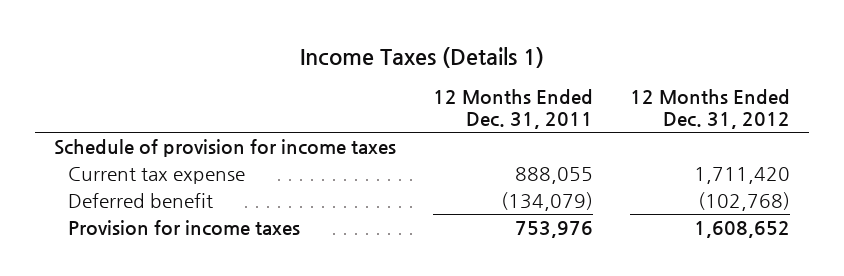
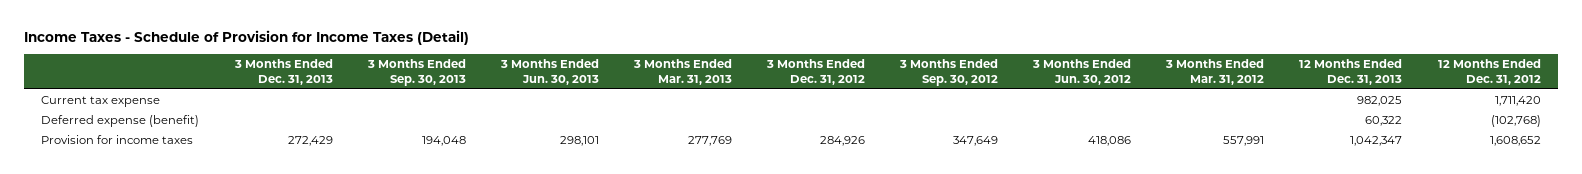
- Income Taxes (Details 1)
+ Income Taxes - Schedule of Provision for Income Taxes (Detail)
- | 12 Months Ended Dec. 31, 2011 | 12 Months Ended Dec. 31, 2012
+ | 3 Months Ended Dec. 31, 2013 | 3 Months Ended Sep. 30, 2013 | 3 Months Ended Jun. 30, 2013 | 3 Months Ended Mar. 31, 2013 | 3 Months Ended Dec. 31, 2012 | 3 Months Ended Sep. 30, 2012 | 3 Months Ended Jun. 30, 2012 | 3 Months Ended Mar. 31, 2012 | 12 Months Ended Dec. 31, 2013 | 12 Months Ended Dec. 31, 2012
- Schedule of provision for income taxes
- Deferred benefit | (134,079) | (102,768)
+ Deferred expense (benefit) | | | | | | | | | 60,322 | (102,768)

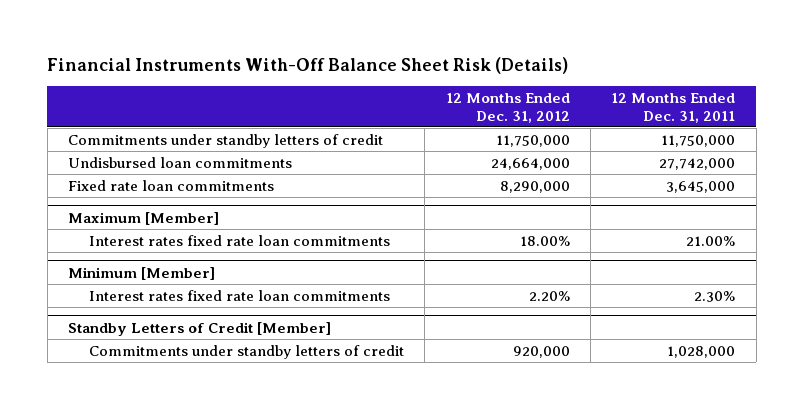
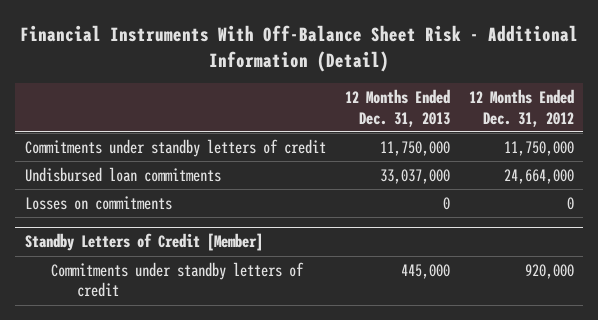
- Financial Instruments With-Off Balance Sheet Risk (Details)
+ Financial Instruments With Off-Balance Sheet Risk - Additional Information (Detail)
- | 12 Months Ended Dec. 31, 2012 | 12 Months Ended Dec. 31, 2011
+ | 12 Months Ended Dec. 31, 2013 | 12 Months Ended Dec. 31, 2012
- Fixed rate loan commitments | 8,290,000 | 3,645,000
- Maximum [Member]
- Interest rates fixed rate loan commitments | 18.00% | 21.00%
- Minimum [Member]
- Interest rates fixed rate loan commitments | 2.20% | 2.30%
+ Losses on commitments | 0 | 0

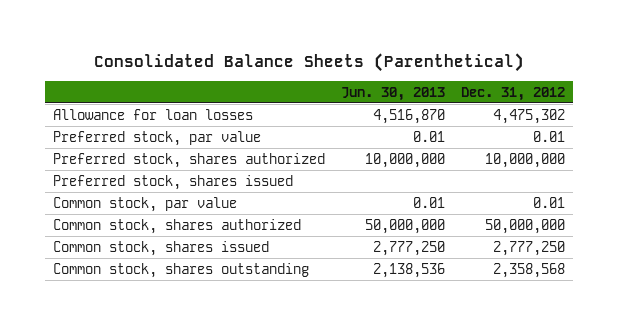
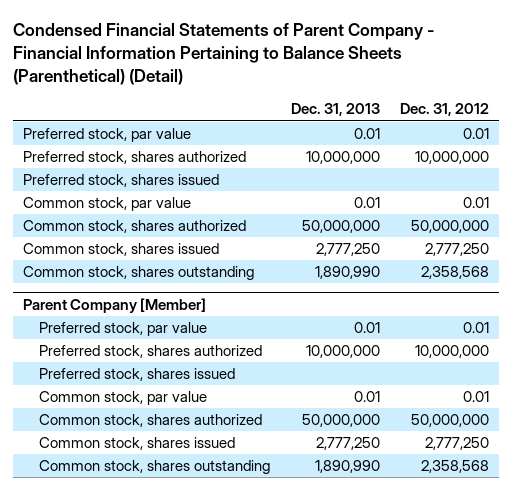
- Consolidated Balance Sheets (Parenthetical)
+ Condensed Financial Statements of Parent Company - Financial Information Pertaining to Balance Sheets (Parenthetical) (Detail)
- | Jun. 30, 2013 | Dec. 31, 2012
+ | Dec. 31, 2013 | Dec. 31, 2012
- Allowance for loan losses | 4,516,870 | 4,475,302
+ Parent Company [Member]
+ Preferred stock, par value | 0.01 | 0.01
+ Preferred stock, shares authorized | 10,000,000 | 10,000,000
+ Preferred stock, shares issued
+ Common stock, par value | 0.01 | 0.01
+ Common stock, shares authorized | 50,000,000 | 50,000,000
+ Common stock, shares issued | 2,777,250 | 2,777,250
+ Common stock, shares outstanding | 1,890,990 | 2,358,568

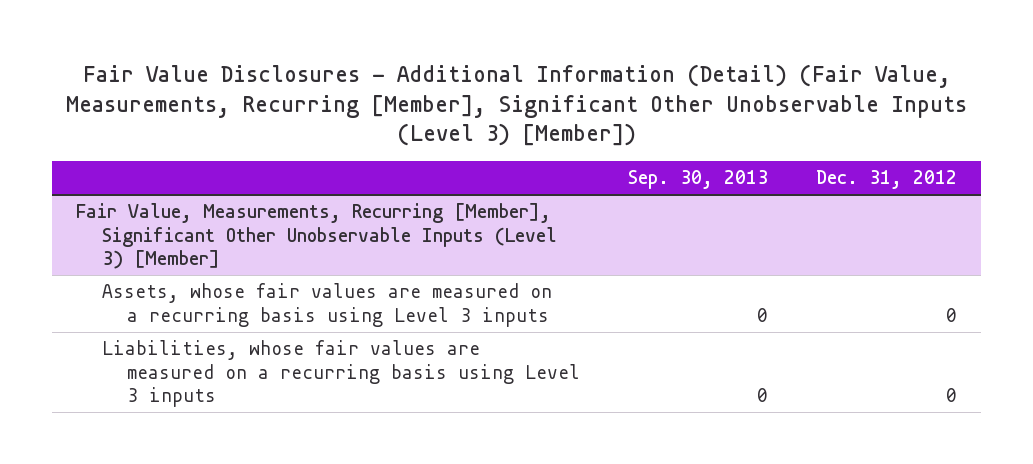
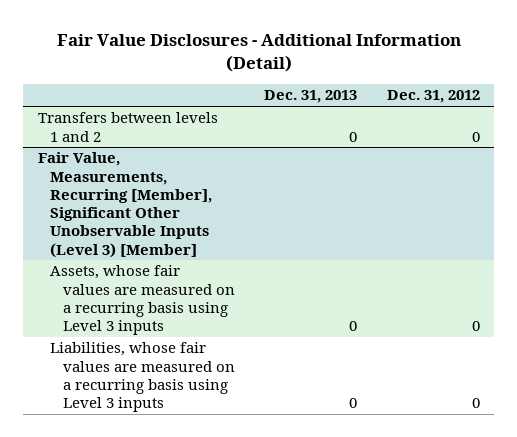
- Fair Value Disclosures - Additional Information (Detail) (Fair Value, Measurements, Recurring [Member], Significant Other Unobservable Inputs (Level 3) [Member])
+ Fair Value Disclosures - Additional Information (Detail)
- | Sep. 30, 2013 | Dec. 31, 2012
+ | Dec. 31, 2013 | Dec. 31, 2012
+ Transfers between levels 1 and 2 | 0 | 0

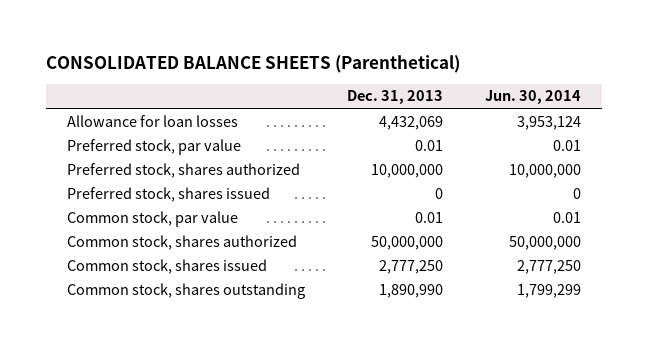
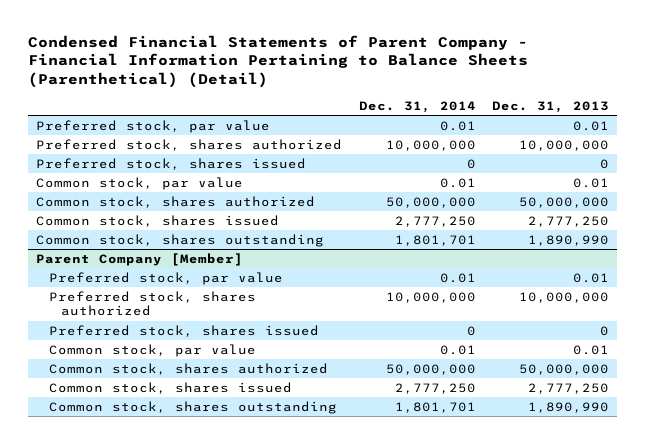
- CONSOLIDATED BALANCE SHEETS (Parenthetical)
+ Condensed Financial Statements of Parent Company - Financial Information Pertaining to Balance Sheets (Parenthetical) (Detail)
- | Dec. 31, 2013 | Jun. 30, 2014
+ | Dec. 31, 2014 | Dec. 31, 2013
- Allowance for loan losses | 4,432,069 | 3,953,124
+ Parent Company [Member]
+ Preferred stock, par value | 0.01 | 0.01
+ Preferred stock, shares authorized | 10,000,000 | 10,000,000
+ Preferred stock, shares issued | 0 | 0
+ Common stock, par value | 0.01 | 0.01
+ Common stock, shares authorized | 50,000,000 | 50,000,000
+ Common stock, shares issued | 2,777,250 | 2,777,250
+ Common stock, shares outstanding | 1,801,701 | 1,890,990

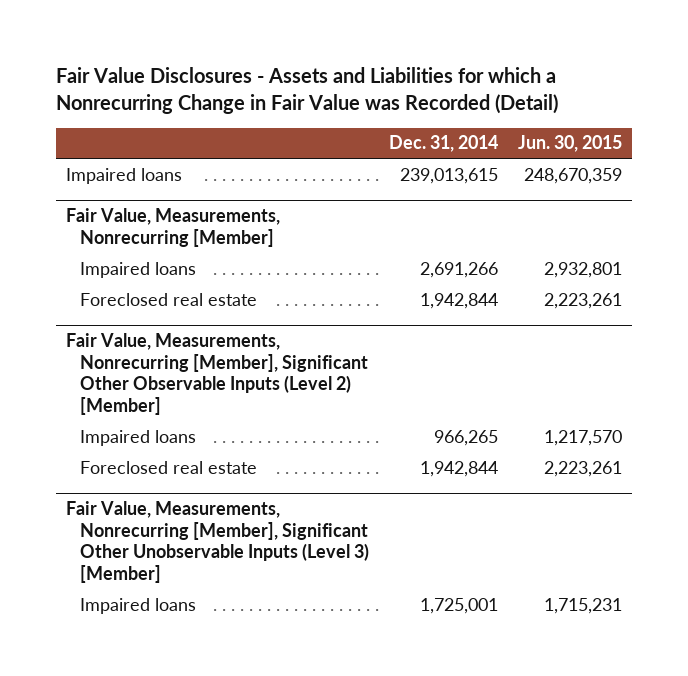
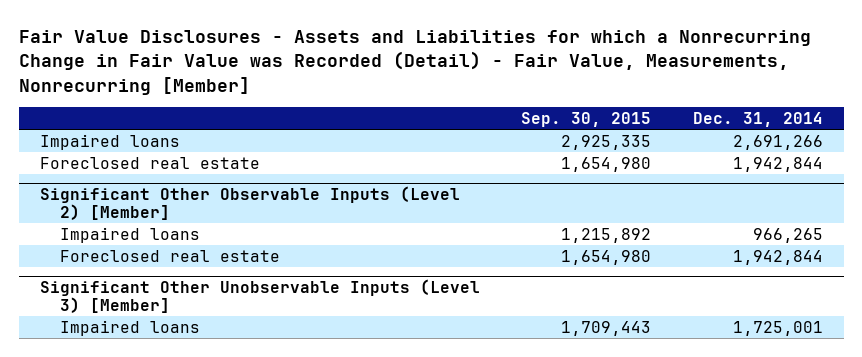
- Fair Value Disclosures - Assets and Liabilities for which a Nonrecurring Change in Fair Value was Recorded (Detail)
+ Fair Value Disclosures - Assets and Liabilities for which a Nonrecurring Change in Fair Value was Recorded (Detail) - Fair Value, Measurements, Nonrecurring [Member]
- | Dec. 31, 2014 | Jun. 30, 2015
+ | Sep. 30, 2015 | Dec. 31, 2014
- Impaired loans | 239,013,615 | 248,670,359
- Fair Value, Measurements, Nonrecurring [Member]
- Fair Value, Measurements, Nonrecurring [Member], Significant Other Observable Inputs (Level 2) [Member]
+ Significant Other Observable Inputs (Level 2) [Member]
- Fair Value, Measurements, Nonrecurring [Member], Significant Other Unobservable Inputs (Level 3) [Member]
+ Significant Other Unobservable Inputs (Level 3) [Member]

